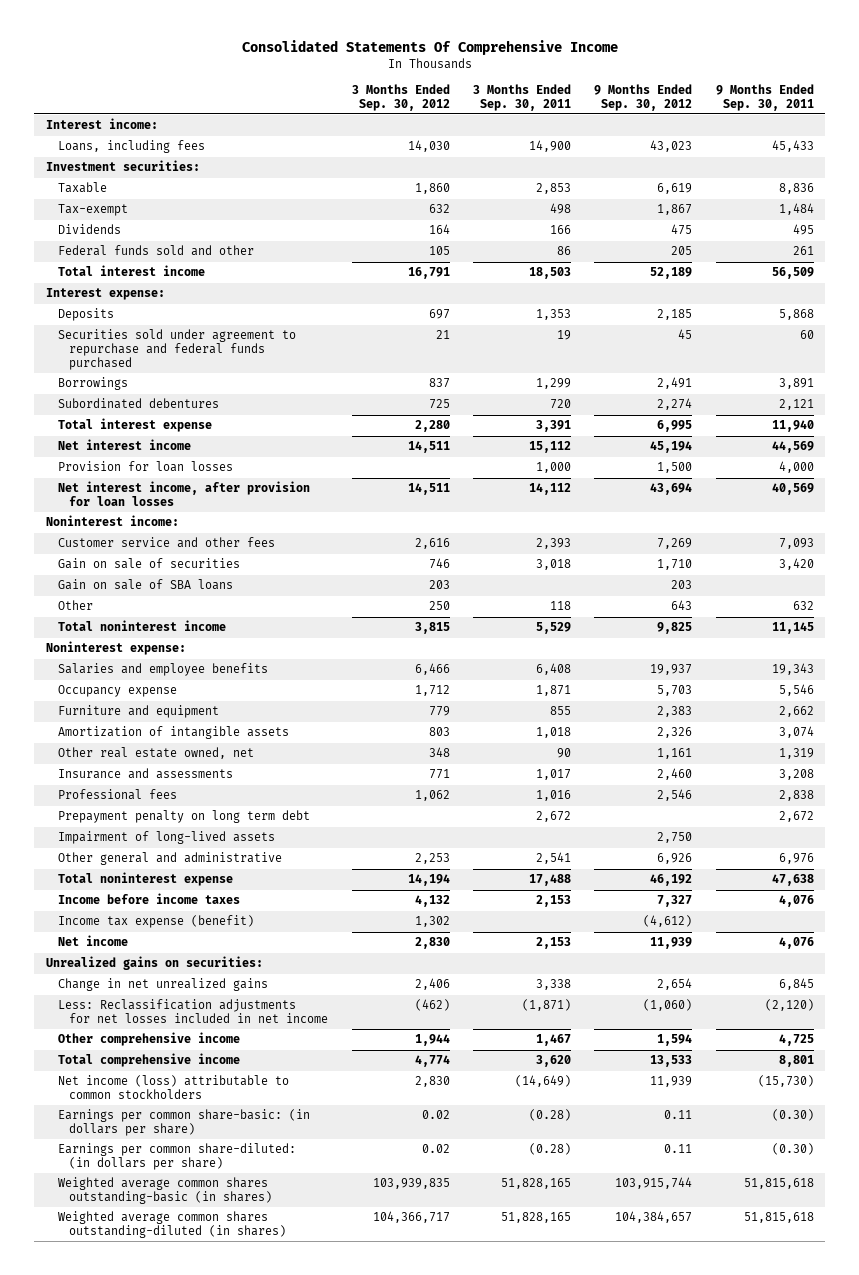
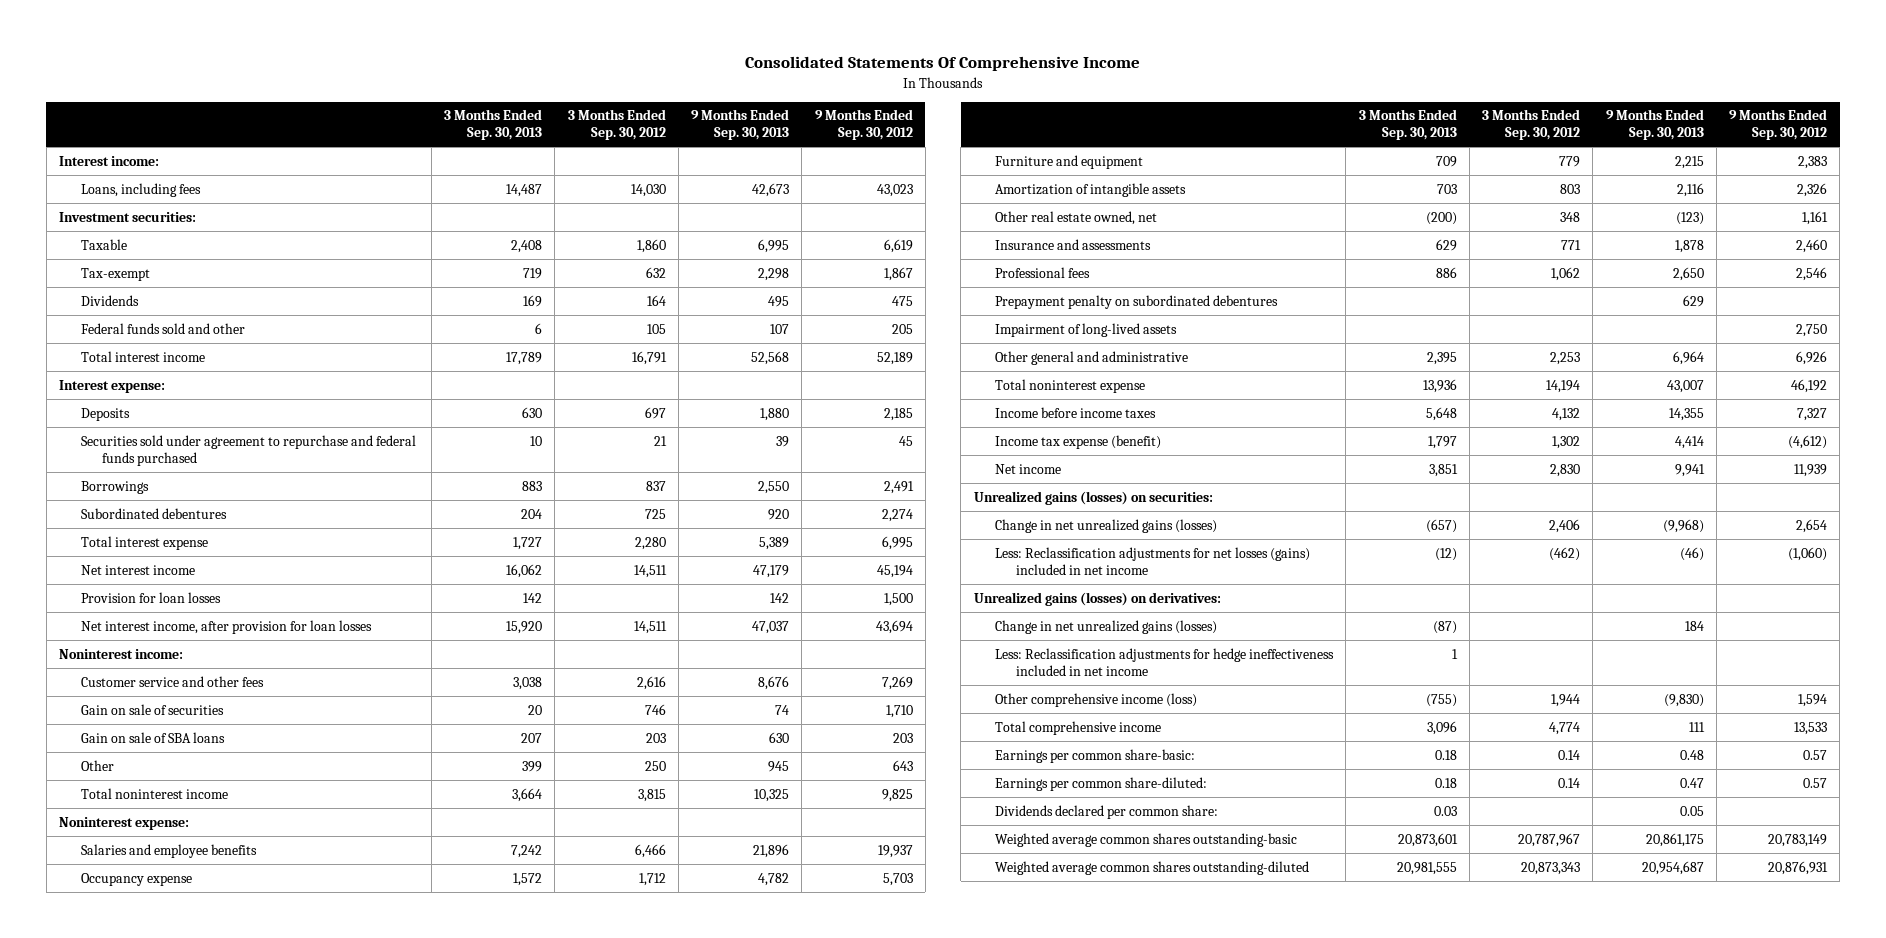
- | 3 Months Ended Sep. 30, 2012 | 3 Months Ended Sep. 30, 2011 | 9 Months Ended Sep. 30, 2012 | 9 Months Ended Sep. 30, 2011
+ | 3 Months Ended Sep. 30, 2013 | 3 Months Ended Sep. 30, 2012 | 9 Months Ended Sep. 30, 2013 | 9 Months Ended Sep. 30, 2012
- Prepayment penalty on long term debt | | 2,672 | | 2,672
+ Prepayment penalty on subordinated debentures | | | 629 |
- Unrealized gains on securities:
- Change in net unrealized gains | 2,406 | 3,338 | 2,654 | 6,845
- Less: Reclassification adjustments for net losses included in net income | (462) | (1,871) | (1,060) | (2,120)
- Other comprehensive income | 1,944 | 1,467 | 1,594 | 4,725
+ Unrealized gains (losses) on securities:
+ Change in net unrealized gains (losses) | (657) | 2,406 | (9,968) | 2,654
+ Less: Reclassification adjustments for net losses (gains) included in net income | (12) | (462) | (46) | (1,060)
+ Unrealized gains (losses) on derivatives:
+ Change in net unrealized gains (losses) | (87) | | 184 |
+ Less: Reclassification adjustments for hedge ineffectiveness included in net income | 1 | | |
+ Other comprehensive income (loss) | (755) | 1,944 | (9,830) | 1,594
- Net income (loss) attributable to common stockholders | 2,830 | (14,649) | 11,939 | (15,730)
- Earnings per common share-basic: (in dollars per share) | 0.02 | (0.28) | 0.11 | (0.30)
- Earnings per common share-diluted: (in dollars per share) | 0.02 | (0.28) | 0.11 | (0.30)
- Weighted average common shares outstanding-basic (in shares) | 103,939,835 | 51,828,165 | 103,915,744 | 51,815,618
- Weighted average common shares outstanding-diluted (in shares) | 104,366,717 | 51,828,165 | 104,384,657 | 51,815,618
+ Earnings per common share-basic: | 0.18 | 0.14 | 0.48 | 0.57
+ Earnings per common share-diluted: | 0.18 | 0.14 | 0.47 | 0.57
+ Dividends declared per common share: | 0.03 | | 0.05 |
+ Weighted average common shares outstanding-basic | 20,873,601 | 20,787,967 | 20,861,175 | 20,783,149
+ Weighted average common shares outstanding-diluted | 20,981,555 | 20,873,343 | 20,954,687 | 20,876,931

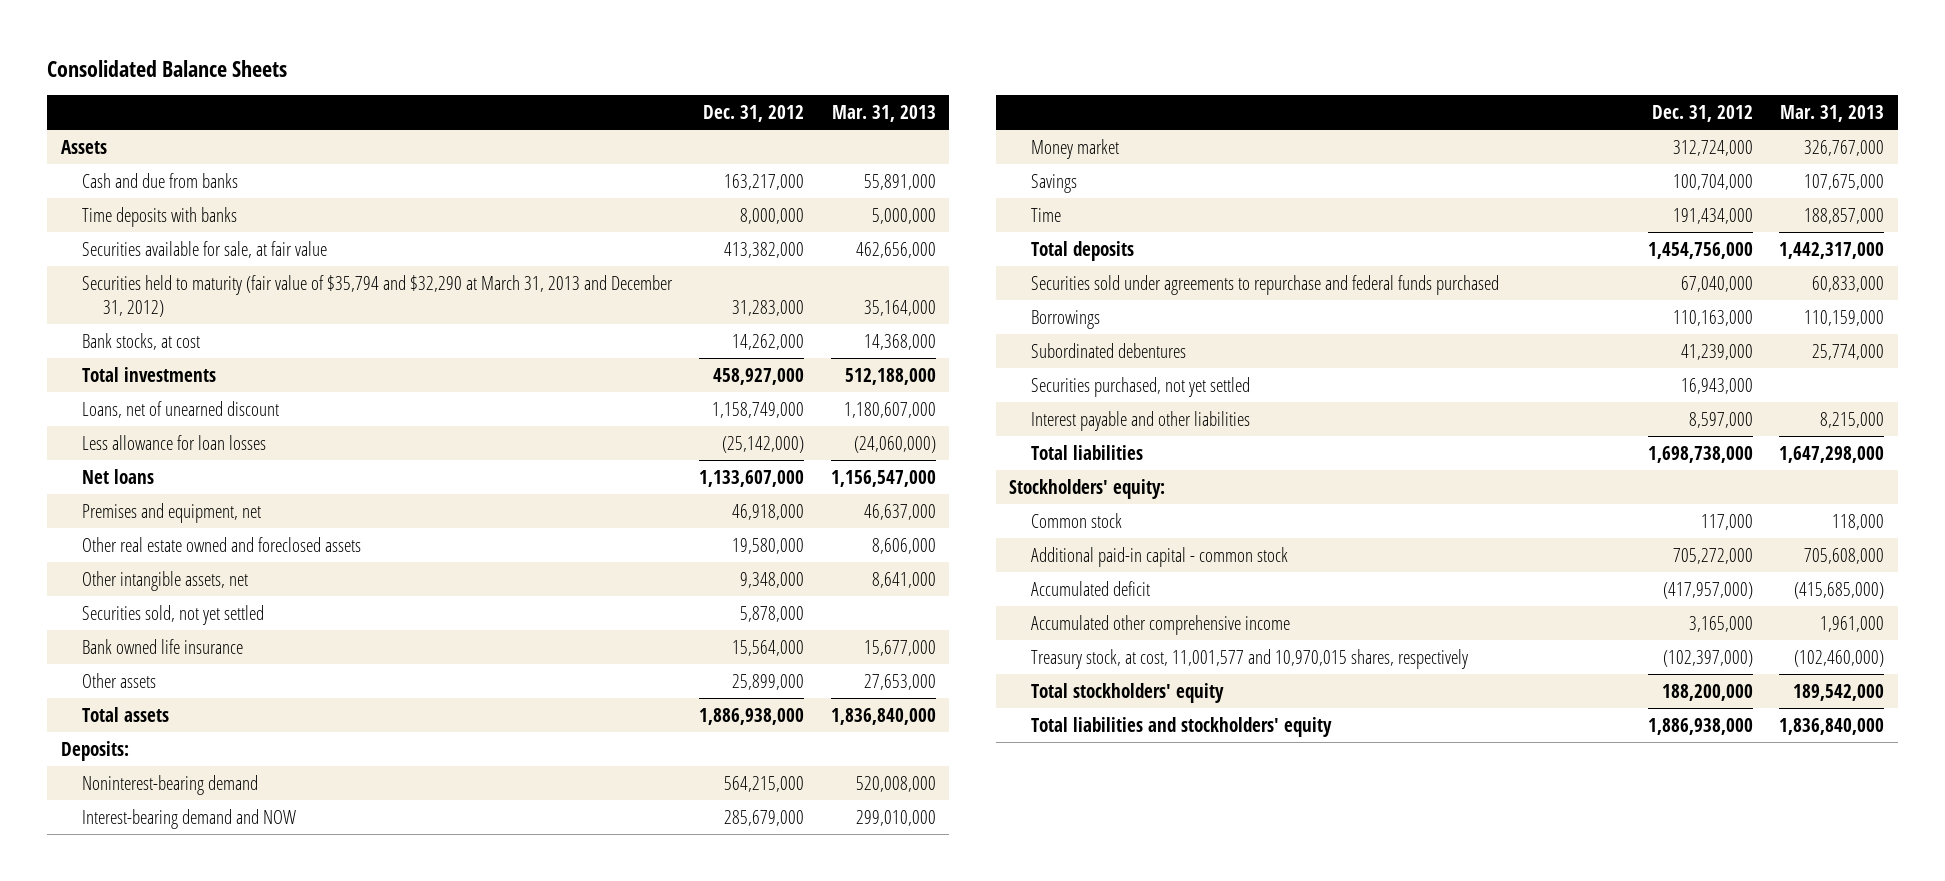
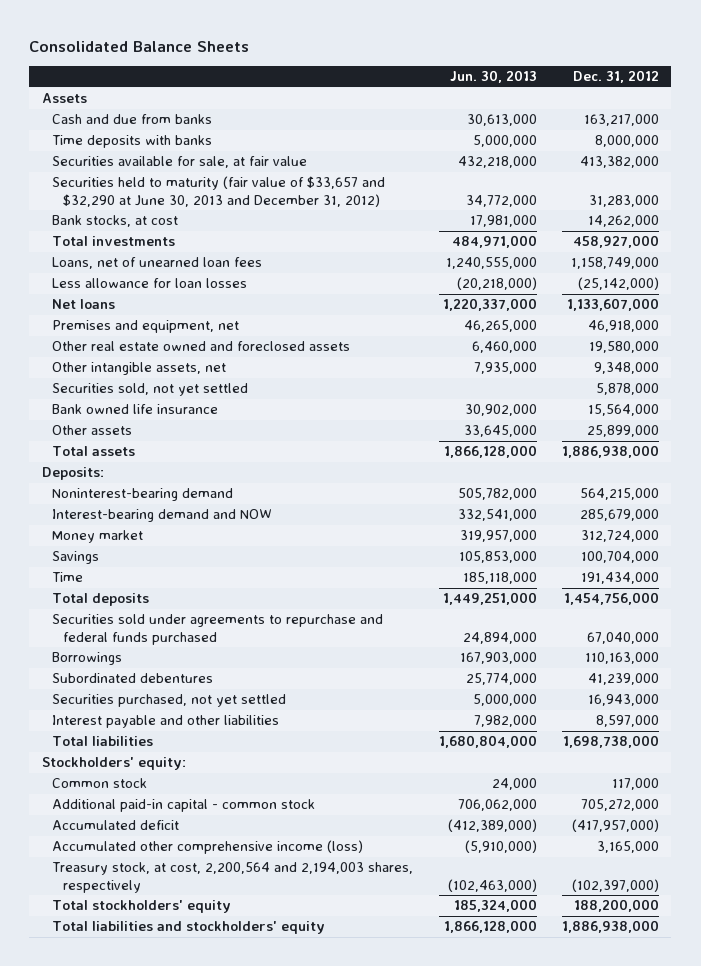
- | Dec. 31, 2012 | Mar. 31, 2013
+ | Jun. 30, 2013 | Dec. 31, 2012
- Securities held to maturity (fair value of $35,794 and $32,290 at March 31, 2013 and December 31, 2012) | 31,283,000 | 35,164,000
+ Securities held to maturity (fair value of $33,657 and $32,290 at June 30, 2013 and December 31, 2012) | 34,772,000 | 31,283,000
- Loans, net of unearned discount | 1,158,749,000 | 1,180,607,000
+ Loans, net of unearned loan fees | 1,240,555,000 | 1,158,749,000
- Accumulated other comprehensive income | 3,165,000 | 1,961,000
- Treasury stock, at cost, 11,001,577 and 10,970,015 shares, respectively | (102,397,000) | (102,460,000)
+ Accumulated other comprehensive income (loss) | (5,910,000) | 3,165,000
+ Treasury stock, at cost, 2,200,564 and 2,194,003 shares, respectively | (102,463,000) | (102,397,000)

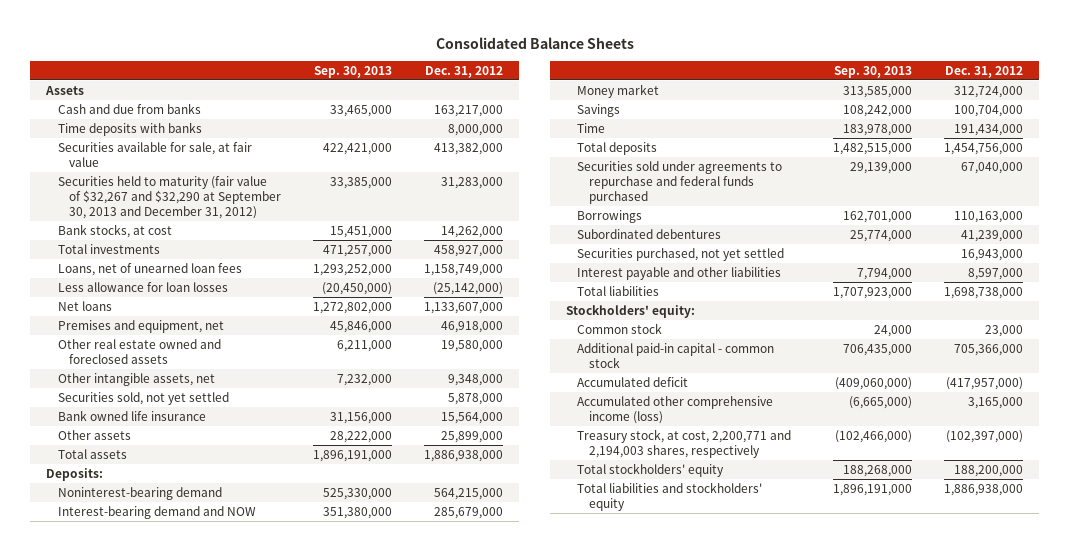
- | Jun. 30, 2013 | Dec. 31, 2012
+ | Sep. 30, 2013 | Dec. 31, 2012
- Securities held to maturity (fair value of $33,657 and $32,290 at June 30, 2013 and December 31, 2012) | 34,772,000 | 31,283,000
+ Securities held to maturity (fair value of $32,267 and $32,290 at September 30, 2013 and December 31, 2012) | 33,385,000 | 31,283,000
- Common stock | 24,000 | 117,000
- Additional paid-in capital - common stock | 706,062,000 | 705,272,000
+ Common stock | 24,000 | 23,000
+ Additional paid-in capital - common stock | 706,435,000 | 705,366,000
- Treasury stock, at cost, 2,200,564 and 2,194,003 shares, respectively | (102,463,000) | (102,397,000)
+ Treasury stock, at cost, 2,200,771 and 2,194,003 shares, respectively | (102,466,000) | (102,397,000)

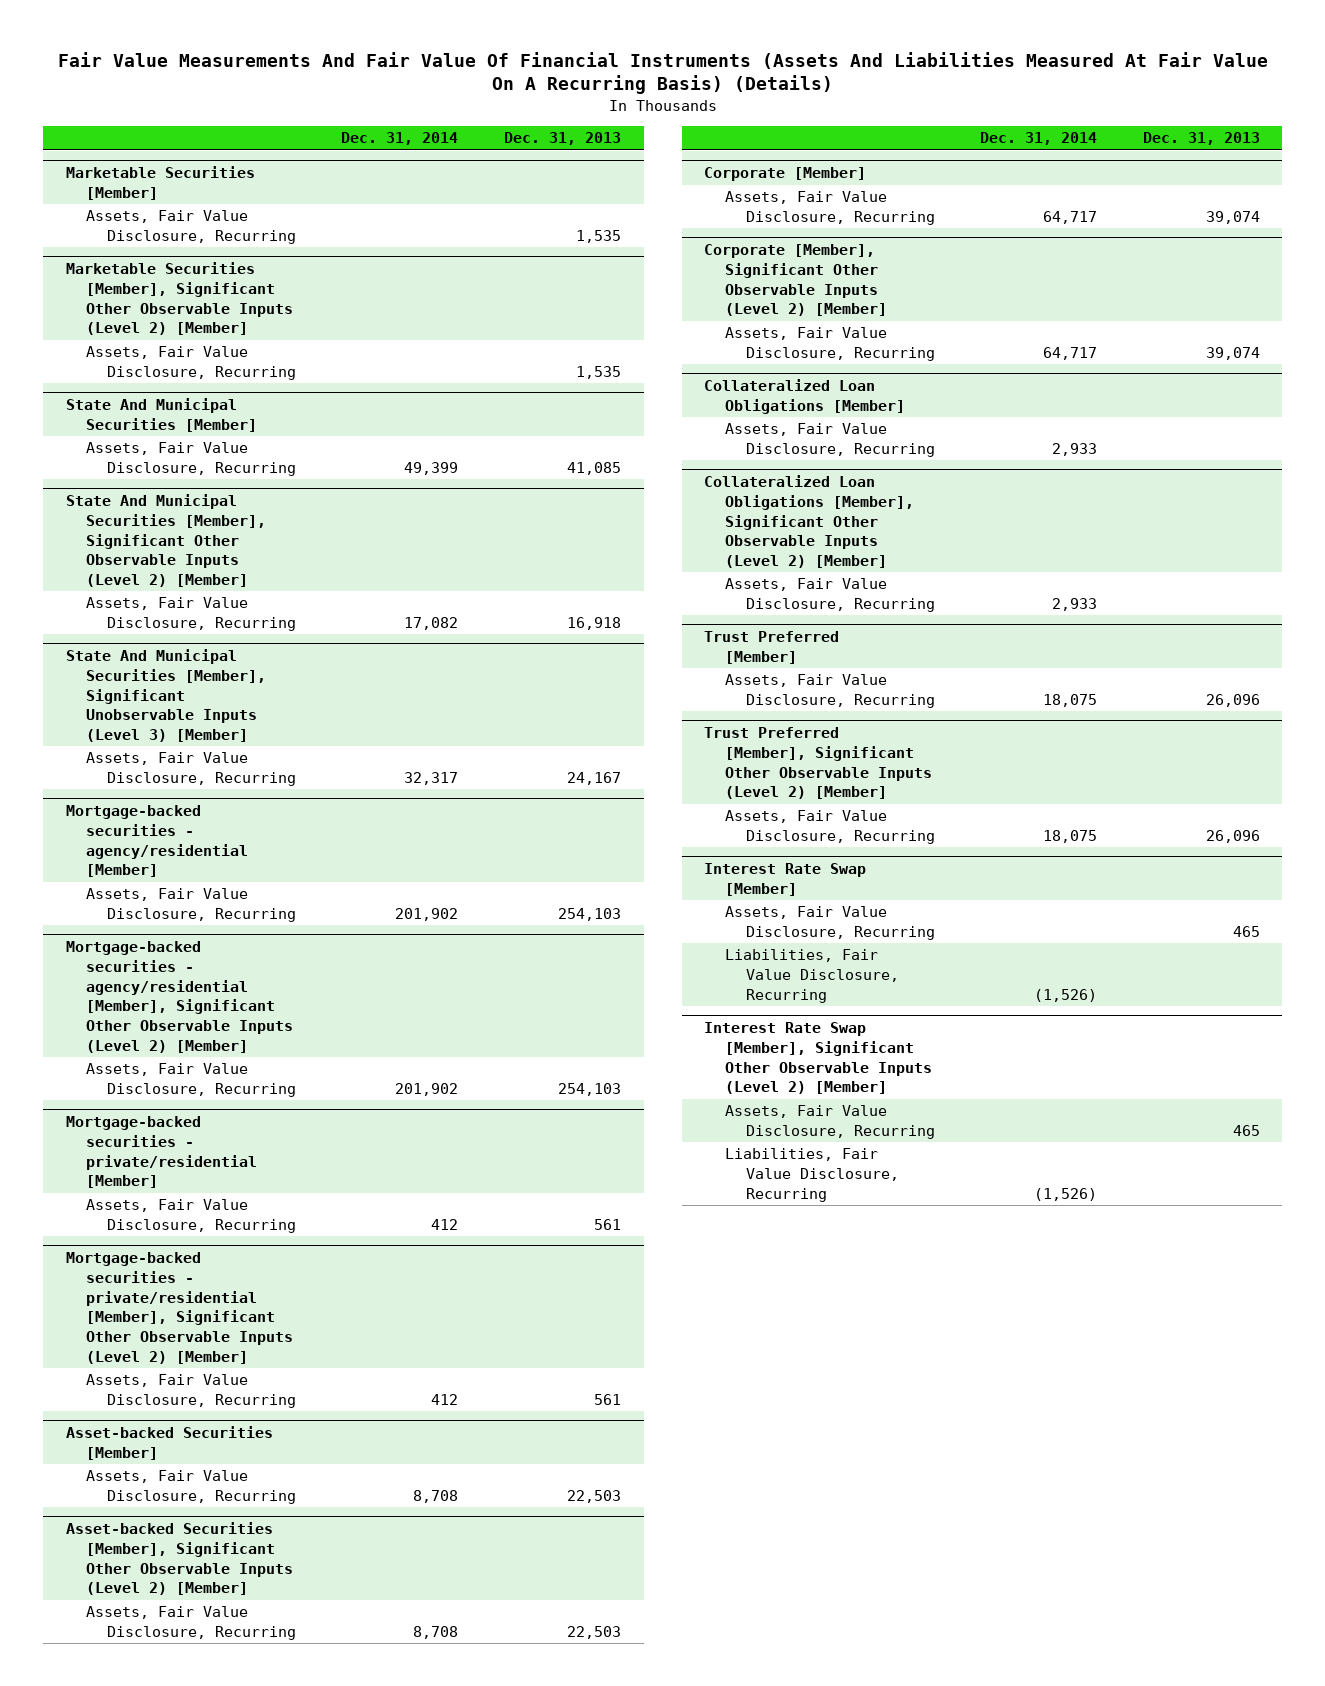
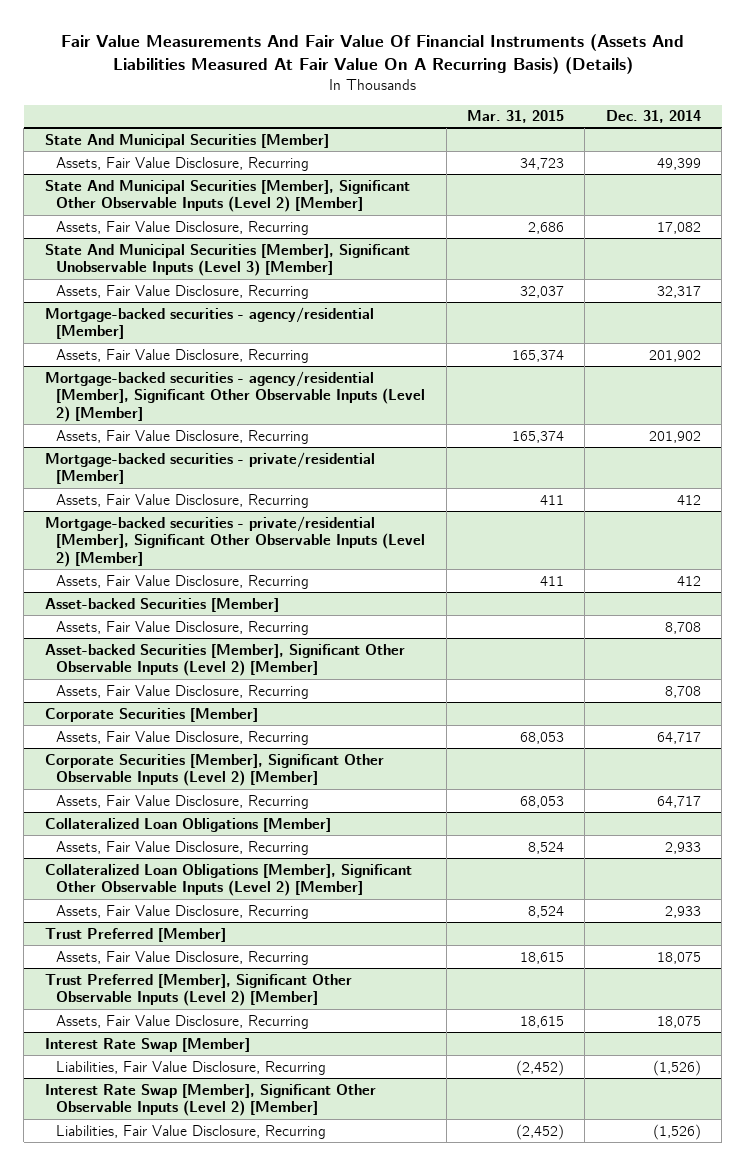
- | Dec. 31, 2014 | Dec. 31, 2013
+ | Mar. 31, 2015 | Dec. 31, 2014
- Marketable Securities [Member]
- Assets, Fair Value Disclosure, Recurring | | 1,535
- Marketable Securities [Member], Significant Other Observable Inputs (Level 2) [Member]
- Assets, Fair Value Disclosure, Recurring | | 1,535
- Corporate [Member]
+ Corporate Securities [Member]
- Corporate [Member], Significant Other Observable Inputs (Level 2) [Member]
+ Corporate Securities [Member], Significant Other Observable Inputs (Level 2) [Member]
@ Interest Rate Swap [Member]
- Assets, Fair Value Disclosure, Recurring | | 465
@ Interest Rate Swap [Member], Significant Other Observable Inputs (Level 2) [Member]
- Assets, Fair Value Disclosure, Recurring | | 465

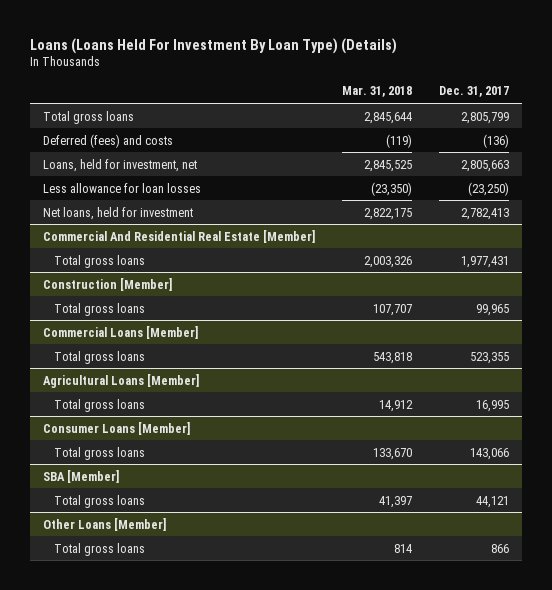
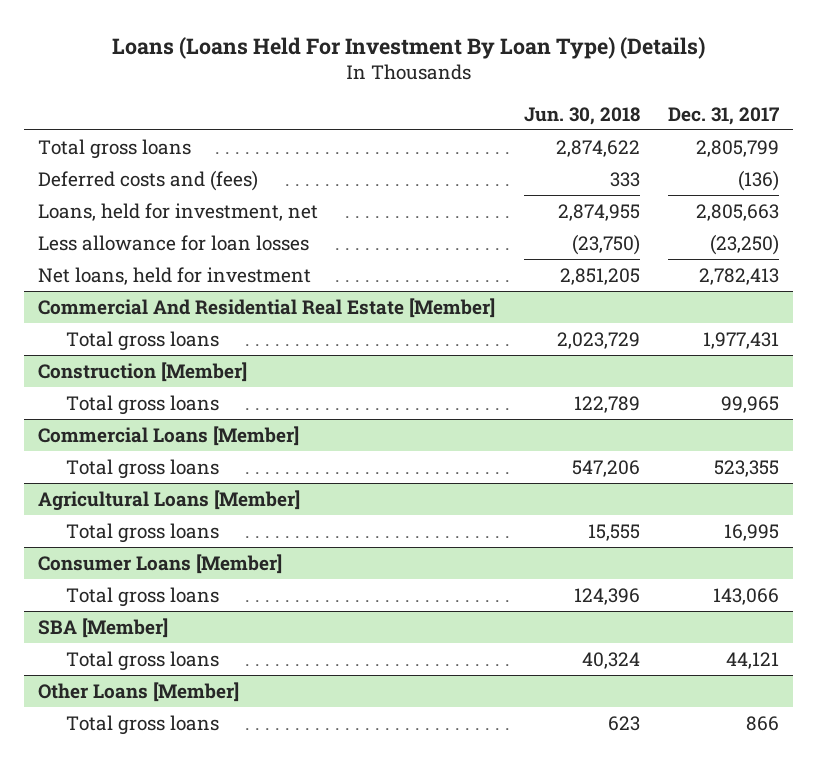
- | Mar. 31, 2018 | Dec. 31, 2017
+ | Jun. 30, 2018 | Dec. 31, 2017
- Deferred (fees) and costs | (119) | (136)
+ Deferred costs and (fees) | 333 | (136)

